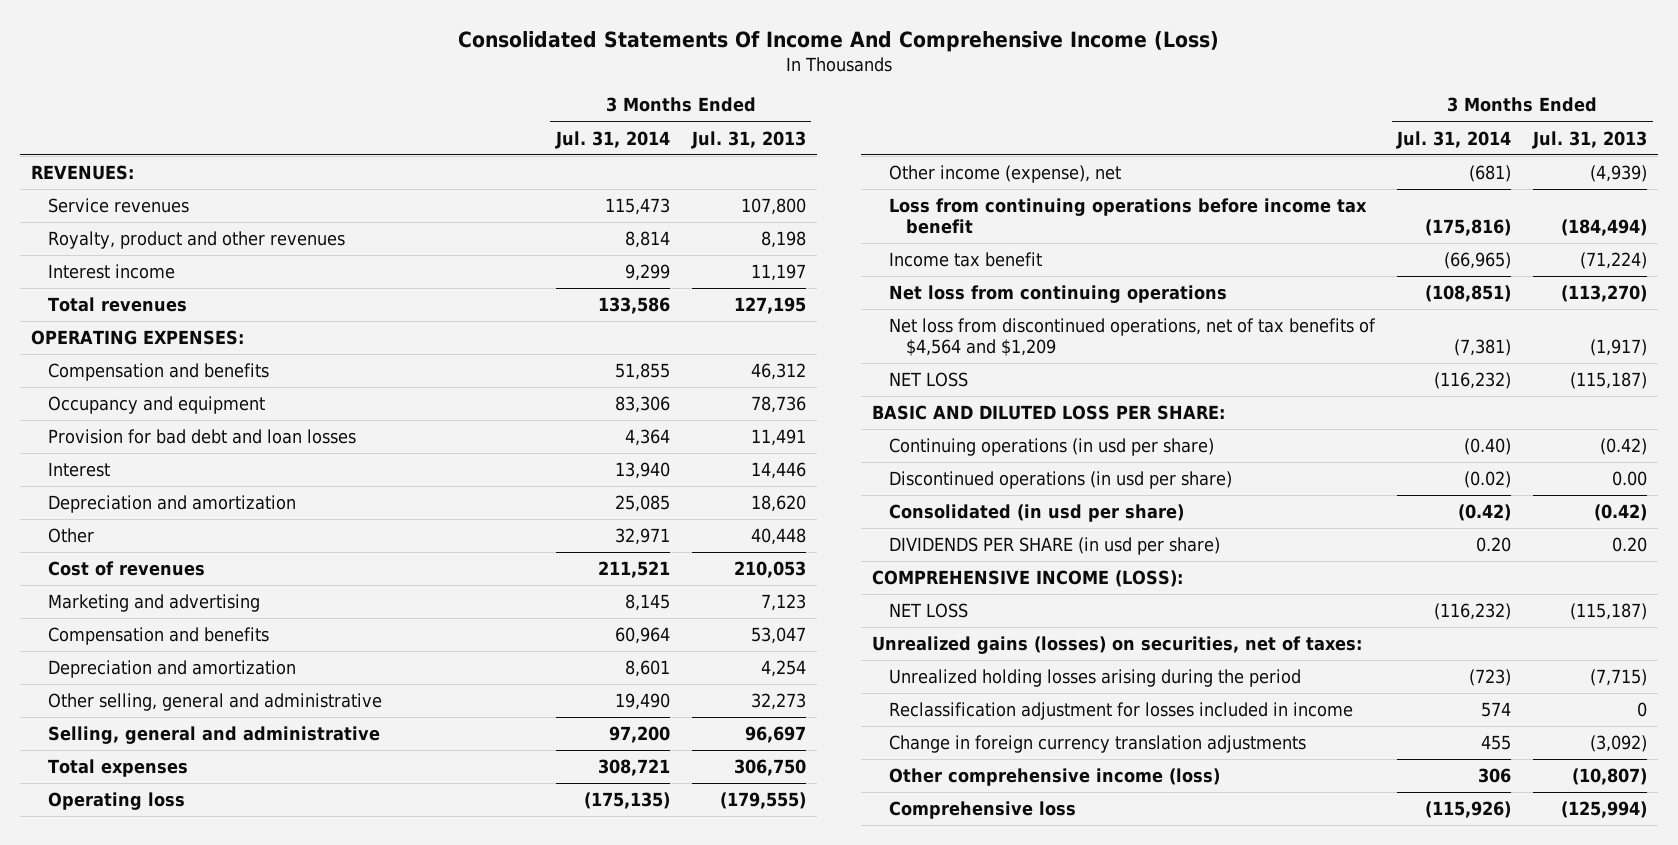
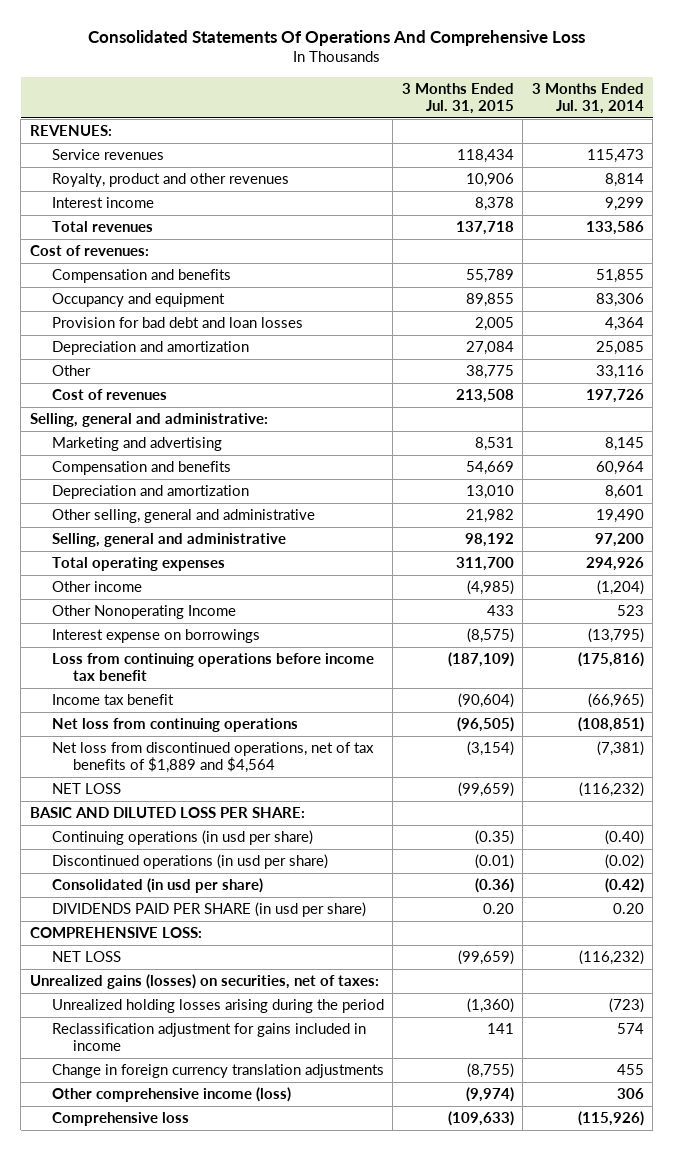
- Consolidated Statements Of Income And Comprehensive Income (Loss)
+ Consolidated Statements Of Operations And Comprehensive Loss
- | 3 Months Ended Jul. 31, 2014 | 3 Months Ended Jul. 31, 2013
+ | 3 Months Ended Jul. 31, 2015 | 3 Months Ended Jul. 31, 2014
- OPERATING EXPENSES:
+ Cost of revenues:
- Interest | 13,940 | 14,446
- Other | 32,971 | 40,448
- Cost of revenues | 211,521 | 210,053
+ Other | 38,775 | 33,116
+ Cost of revenues | 213,508 | 197,726
+ Selling, general and administrative:
- Total expenses | 308,721 | 306,750
- Operating loss | (175,135) | (179,555)
- Other income (expense), net | (681) | (4,939)
+ Total operating expenses | 311,700 | 294,926
+ Other income | (4,985) | (1,204)
+ Other Nonoperating Income | 433 | 523
+ Interest expense on borrowings | (8,575) | (13,795)
- Net loss from discontinued operations, net of tax benefits of $4,564 and $1,209 | (7,381) | (1,917)
+ Net loss from discontinued operations, net of tax benefits of $1,889 and $4,564 | (3,154) | (7,381)
- DIVIDENDS PER SHARE (in usd per share) | 0.20 | 0.20
- COMPREHENSIVE INCOME (LOSS):
+ DIVIDENDS PAID PER SHARE (in usd per share) | 0.20 | 0.20
+ COMPREHENSIVE LOSS:
- Reclassification adjustment for losses included in income | 574 | 0
+ Reclassification adjustment for gains included in income | 141 | 574

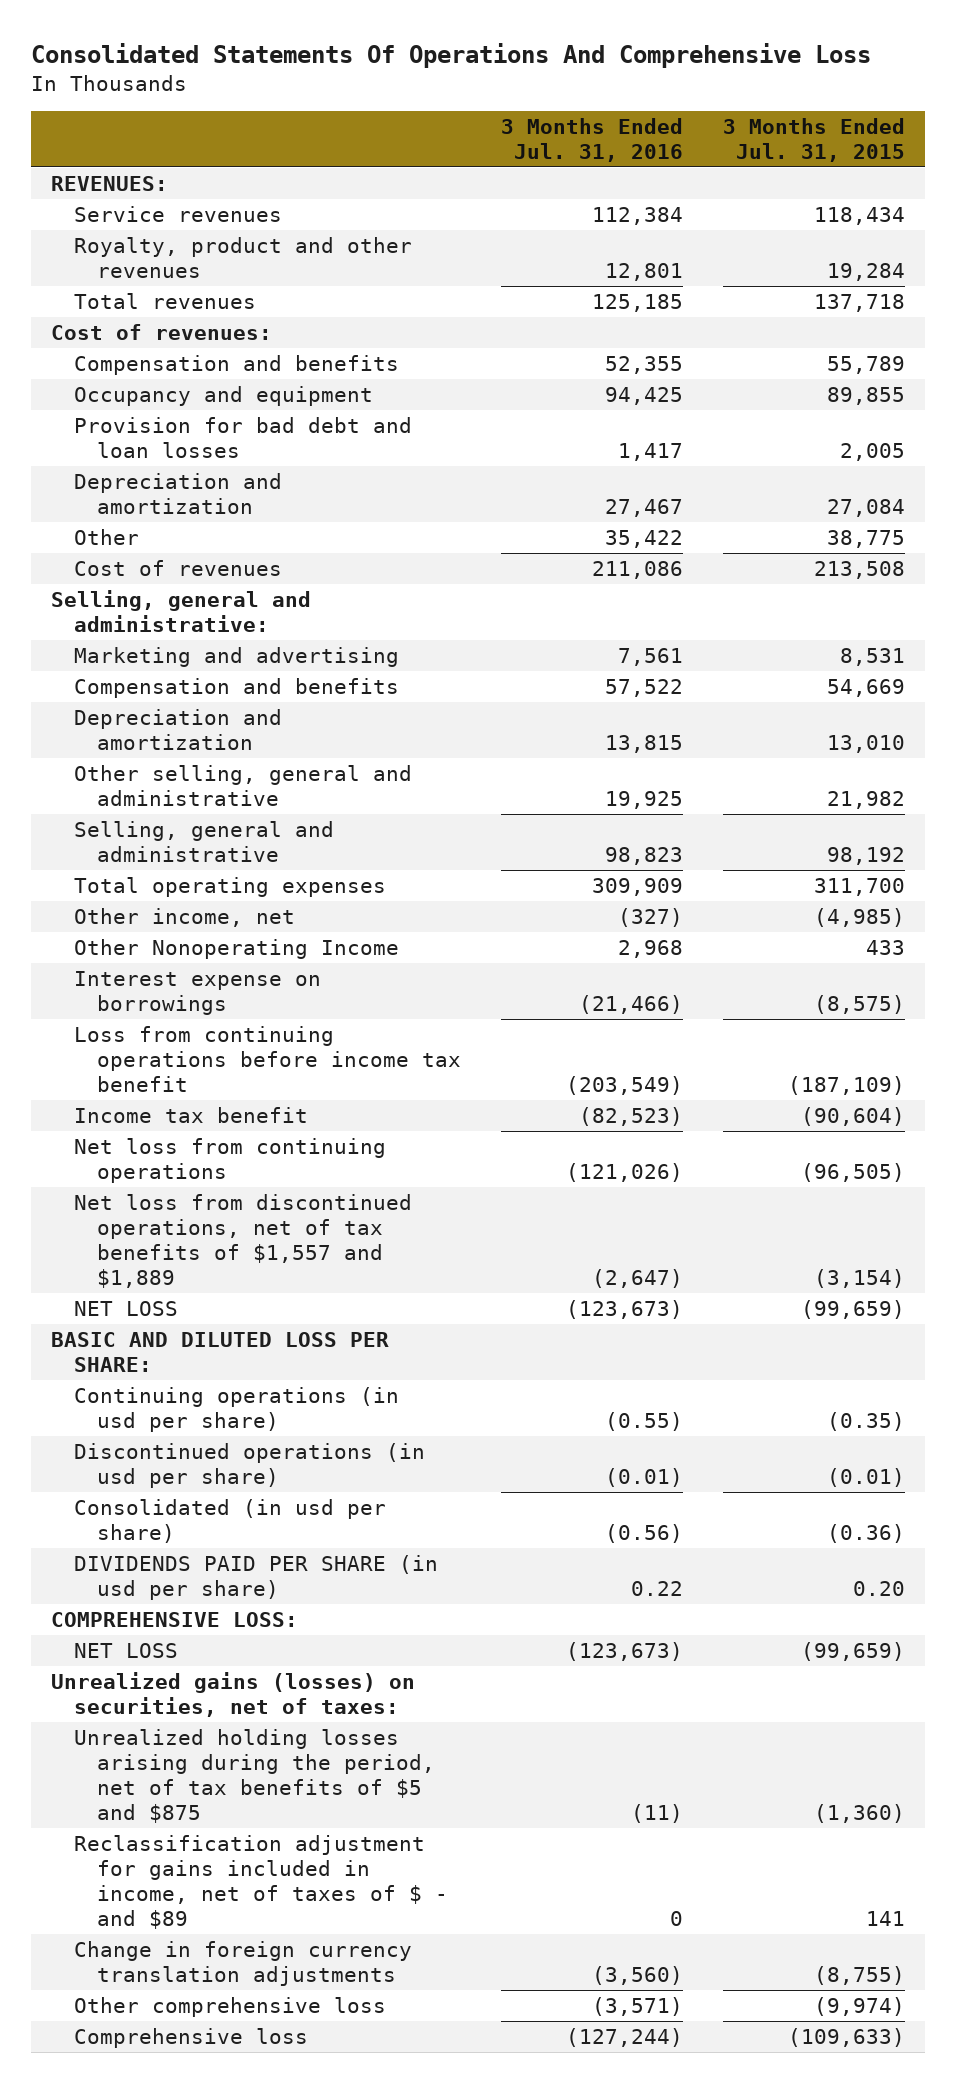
- | 3 Months Ended Jul. 31, 2015 | 3 Months Ended Jul. 31, 2014
+ | 3 Months Ended Jul. 31, 2016 | 3 Months Ended Jul. 31, 2015
- Royalty, product and other revenues | 10,906 | 8,814
- Interest income | 8,378 | 9,299
+ Royalty, product and other revenues | 12,801 | 19,284
- Other income | (4,985) | (1,204)
+ Other income, net | (327) | (4,985)
- Net loss from discontinued operations, net of tax benefits of $1,889 and $4,564 | (3,154) | (7,381)
+ Net loss from discontinued operations, net of tax benefits of $1,557 and $1,889 | (2,647) | (3,154)
- Unrealized holding losses arising during the period | (1,360) | (723)
- Reclassification adjustment for gains included in income | 141 | 574
+ Unrealized holding losses arising during the period, net of tax benefits of $5 and $875 | (11) | (1,360)
+ Reclassification adjustment for gains included in income, net of taxes of $ - and $89 | 0 | 141
- Other comprehensive income (loss) | (9,974) | 306
+ Other comprehensive loss | (3,571) | (9,974)

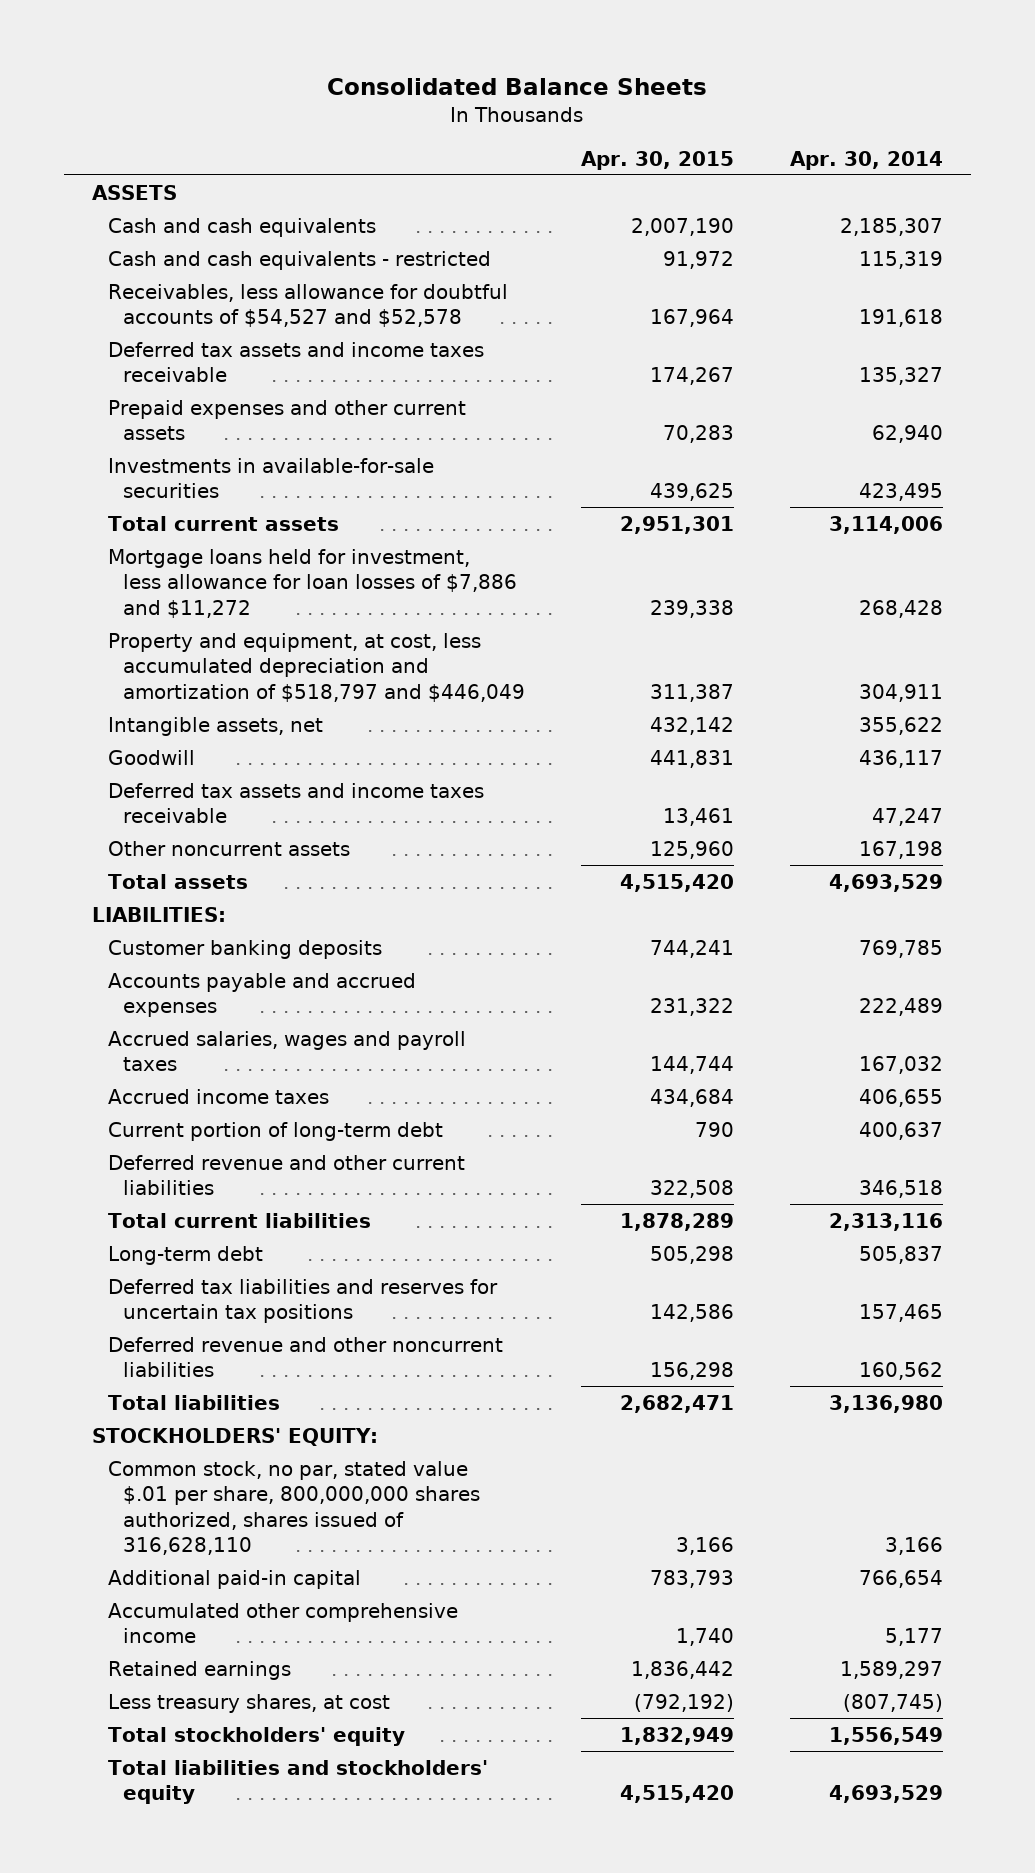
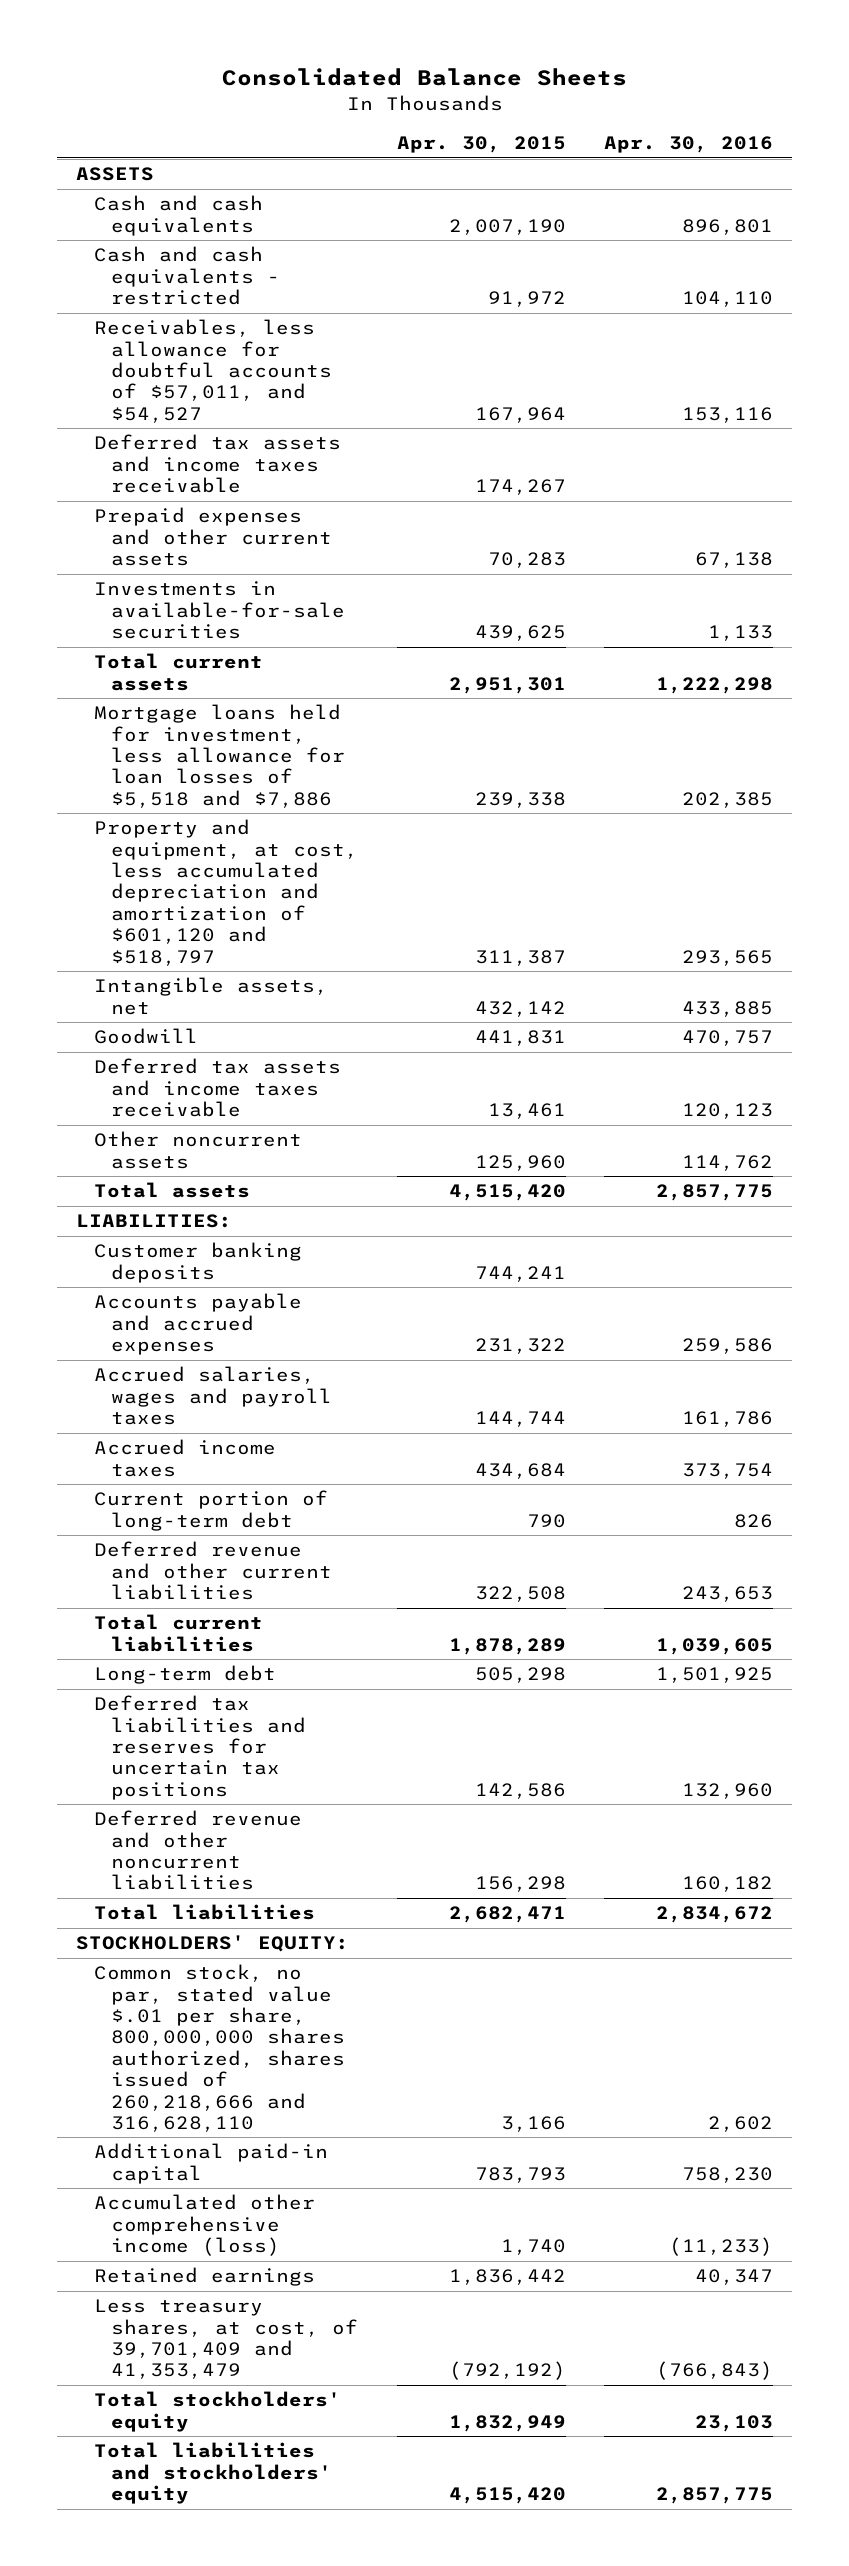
- | Apr. 30, 2015 | Apr. 30, 2014
+ | Apr. 30, 2015 | Apr. 30, 2016
- Receivables, less allowance for doubtful accounts of $54,527 and $52,578 | 167,964 | 191,618
+ Receivables, less allowance for doubtful accounts of $57,011, and $54,527 | 167,964 | 153,116
- Mortgage loans held for investment, less allowance for loan losses of $7,886 and $11,272 | 239,338 | 268,428
- Property and equipment, at cost, less accumulated depreciation and amortization of $518,797 and $446,049 | 311,387 | 304,911
+ Mortgage loans held for investment, less allowance for loan losses of $5,518 and $7,886 | 239,338 | 202,385
+ Property and equipment, at cost, less accumulated depreciation and amortization of $601,120 and $518,797 | 311,387 | 293,565
- Common stock, no par, stated value $.01 per share, 800,000,000 shares authorized, shares issued of 316,628,110 | 3,166 | 3,166
+ Common stock, no par, stated value $.01 per share, 800,000,000 shares authorized, shares issued of 260,218,666 and 316,628,110 | 3,166 | 2,602
- Accumulated other comprehensive income | 1,740 | 5,177
+ Accumulated other comprehensive income (loss) | 1,740 | (11,233)
- Less treasury shares, at cost | (792,192) | (807,745)
+ Less treasury shares, at cost, of 39,701,409 and 41,353,479 | (792,192) | (766,843)

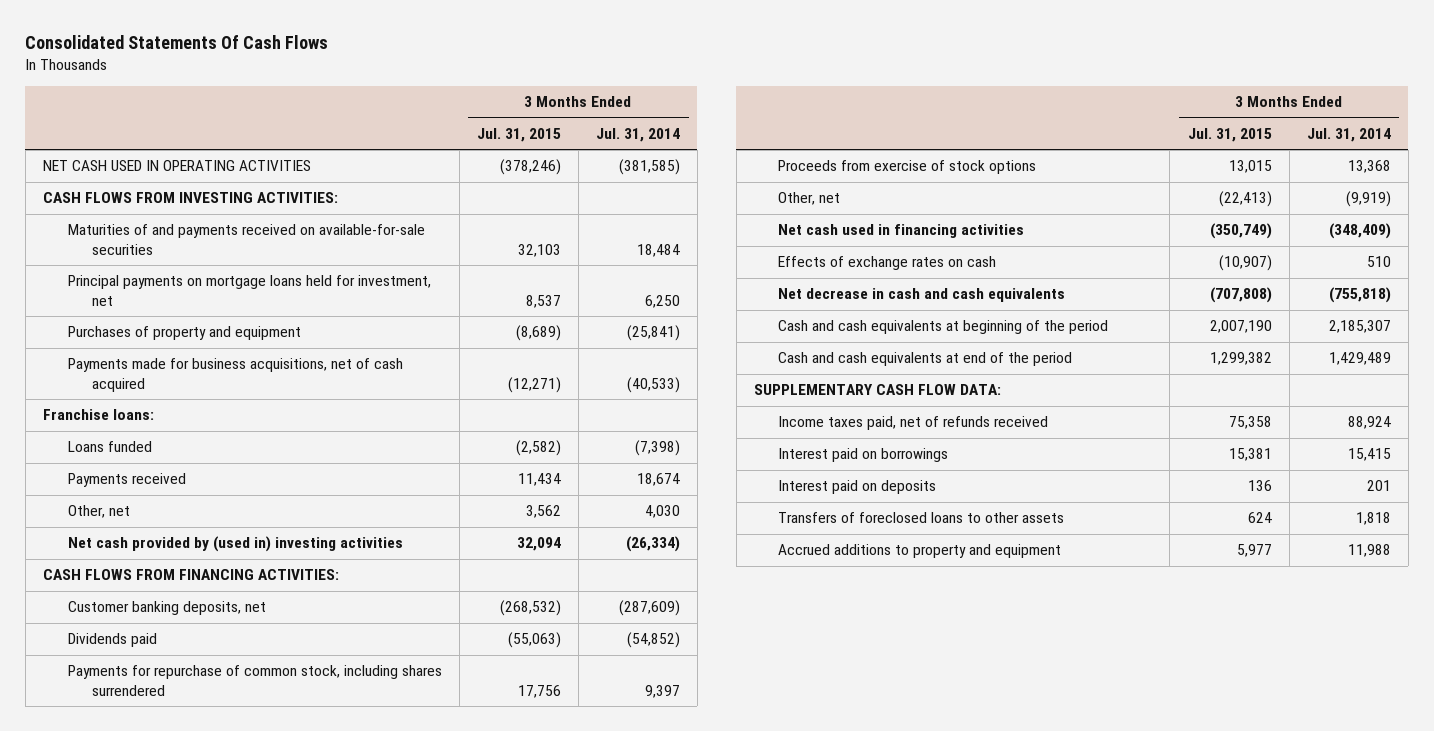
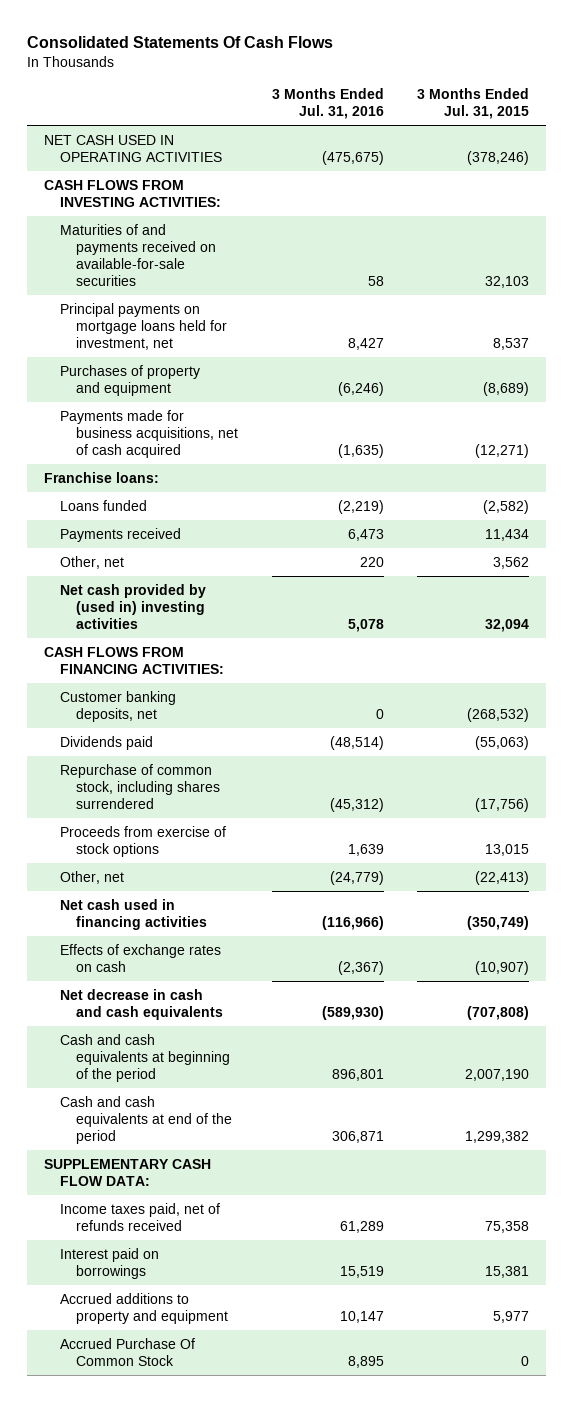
- | 3 Months Ended Jul. 31, 2015 | 3 Months Ended Jul. 31, 2014
+ | 3 Months Ended Jul. 31, 2016 | 3 Months Ended Jul. 31, 2015
- Payments for repurchase of common stock, including shares surrendered | 17,756 | 9,397
+ Repurchase of common stock, including shares surrendered | (45,312) | (17,756)
- Interest paid on deposits | 136 | 201
- Transfers of foreclosed loans to other assets | 624 | 1,818
+ Accrued Purchase Of Common Stock | 8,895 | 0

